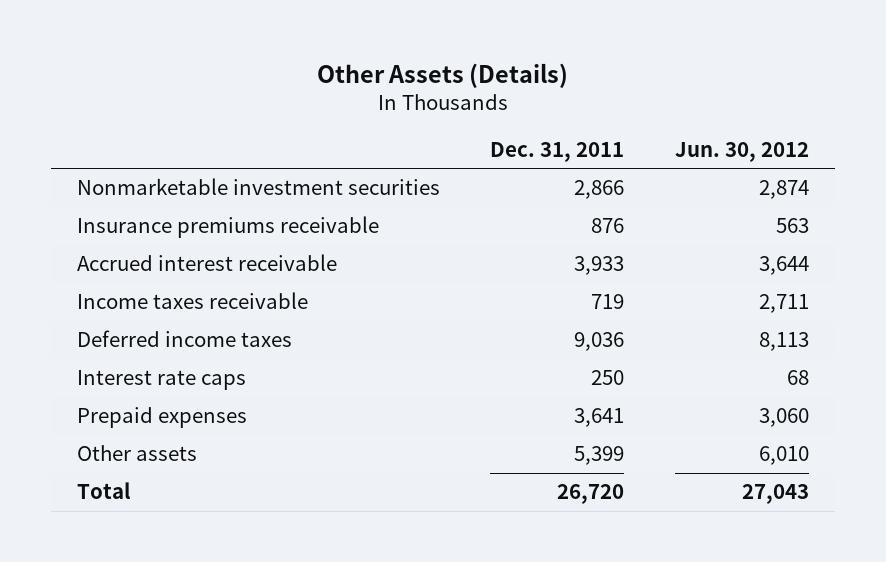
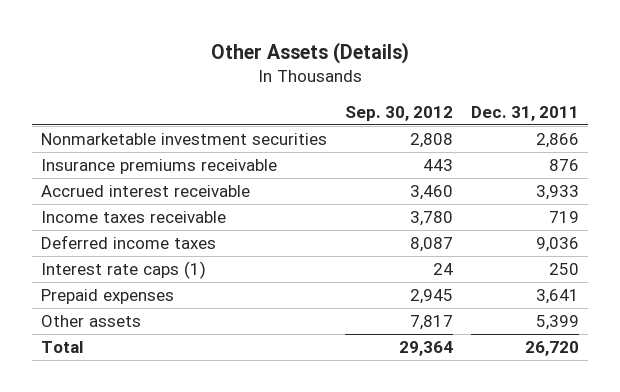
- | Dec. 31, 2011 | Jun. 30, 2012
+ | Sep. 30, 2012 | Dec. 31, 2011
- Interest rate caps | 250 | 68
+ Interest rate caps (1) | 24 | 250

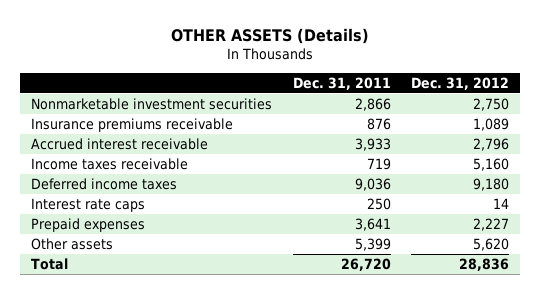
- Other Assets (Details)
+ OTHER ASSETS (Details)
- | Sep. 30, 2012 | Dec. 31, 2011
+ | Dec. 31, 2011 | Dec. 31, 2012
- Interest rate caps (1) | 24 | 250
+ Interest rate caps | 250 | 14

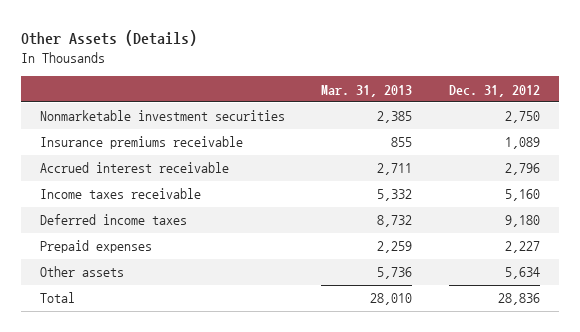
- OTHER ASSETS (Details)
+ Other Assets (Details)
- | Dec. 31, 2011 | Dec. 31, 2012
+ | Mar. 31, 2013 | Dec. 31, 2012
- Interest rate caps | 250 | 14
- Other assets | 5,399 | 5,620
+ Other assets | 5,736 | 5,634

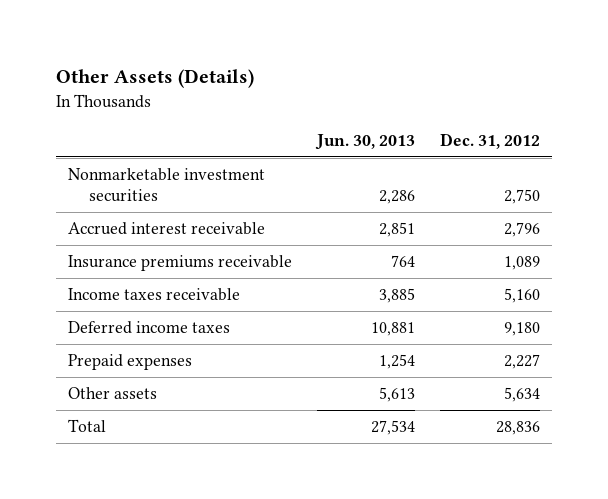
- | Mar. 31, 2013 | Dec. 31, 2012
+ | Jun. 30, 2013 | Dec. 31, 2012
moved down: Insurance premiums receivable | 764 | 1,089

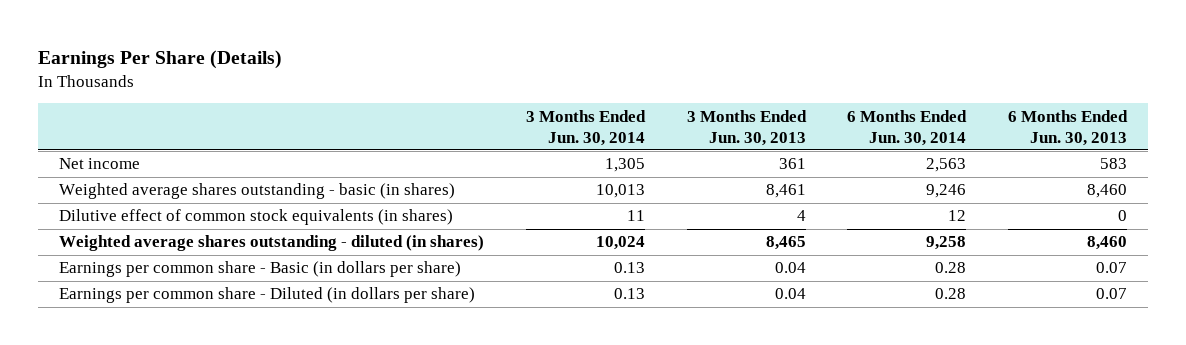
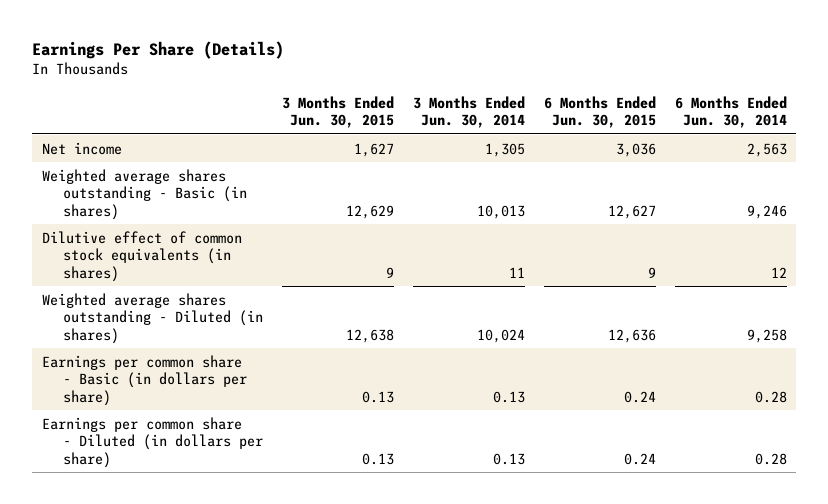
- | 3 Months Ended Jun. 30, 2014 | 3 Months Ended Jun. 30, 2013 | 6 Months Ended Jun. 30, 2014 | 6 Months Ended Jun. 30, 2013
+ | 3 Months Ended Jun. 30, 2015 | 3 Months Ended Jun. 30, 2014 | 6 Months Ended Jun. 30, 2015 | 6 Months Ended Jun. 30, 2014
- Weighted average shares outstanding - basic (in shares) | 10,013 | 8,461 | 9,246 | 8,460
+ Weighted average shares outstanding - Basic (in shares) | 12,629 | 10,013 | 12,627 | 9,246
- Weighted average shares outstanding - diluted (in shares) | 10,024 | 8,465 | 9,258 | 8,460
+ Weighted average shares outstanding - Diluted (in shares) | 12,638 | 10,024 | 12,636 | 9,258

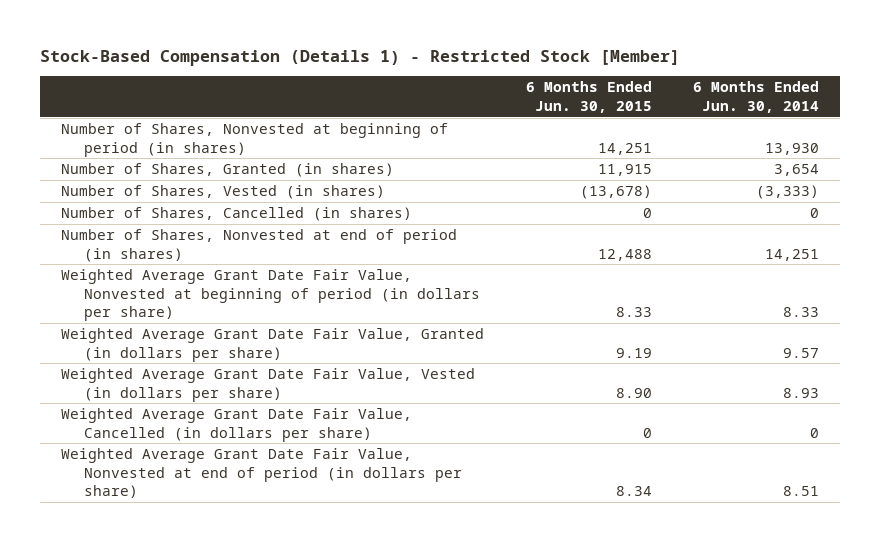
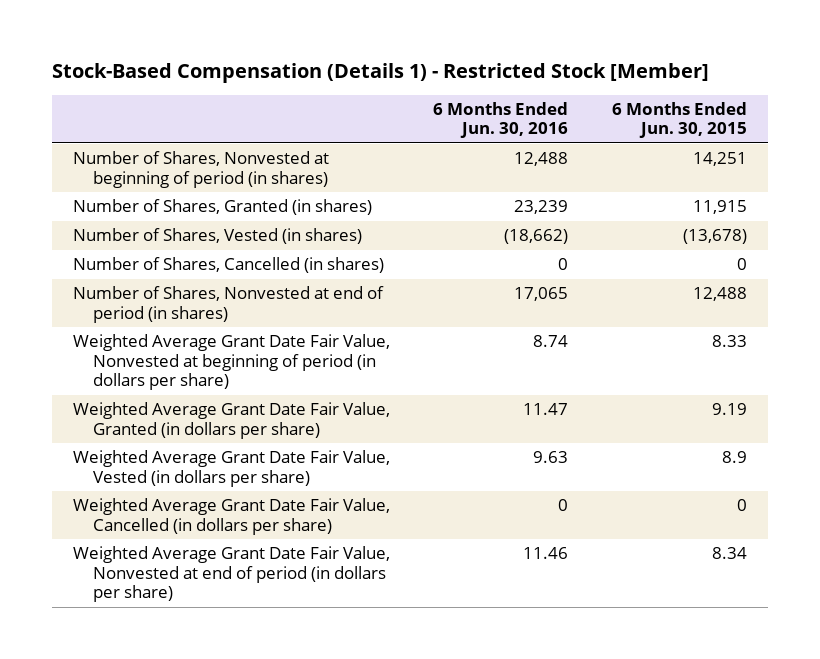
- | 6 Months Ended Jun. 30, 2015 | 6 Months Ended Jun. 30, 2014
+ | 6 Months Ended Jun. 30, 2016 | 6 Months Ended Jun. 30, 2015
- Weighted Average Grant Date Fair Value, Vested (in dollars per share) | 8.90 | 8.93
+ Weighted Average Grant Date Fair Value, Vested (in dollars per share) | 9.63 | 8.9

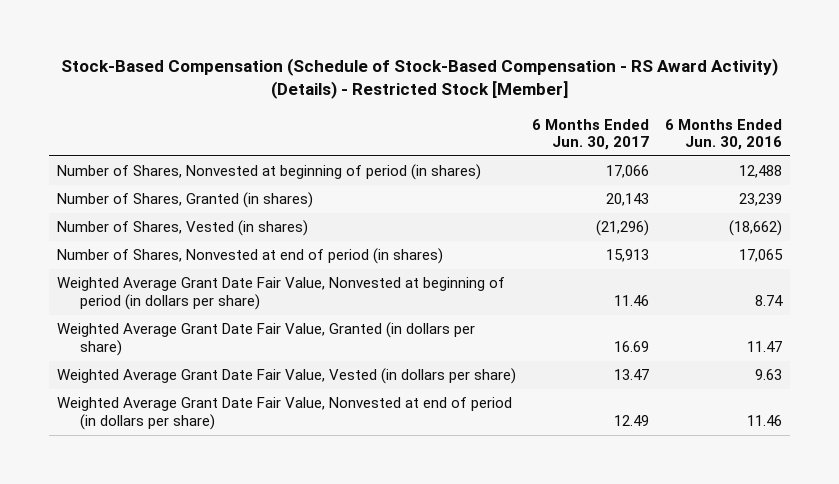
- Stock-Based Compensation (Details 1) - Restricted Stock [Member]
+ Stock-Based Compensation (Schedule of Stock-Based Compensation - RS Award Activity) (Details) - Restricted Stock [Member]
- | 6 Months Ended Jun. 30, 2016 | 6 Months Ended Jun. 30, 2015
+ | 6 Months Ended Jun. 30, 2017 | 6 Months Ended Jun. 30, 2016
- Number of Shares, Cancelled (in shares) | 0 | 0
- Weighted Average Grant Date Fair Value, Cancelled (in dollars per share) | 0 | 0

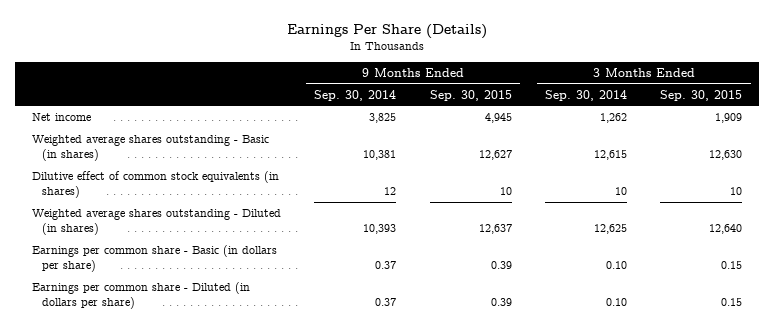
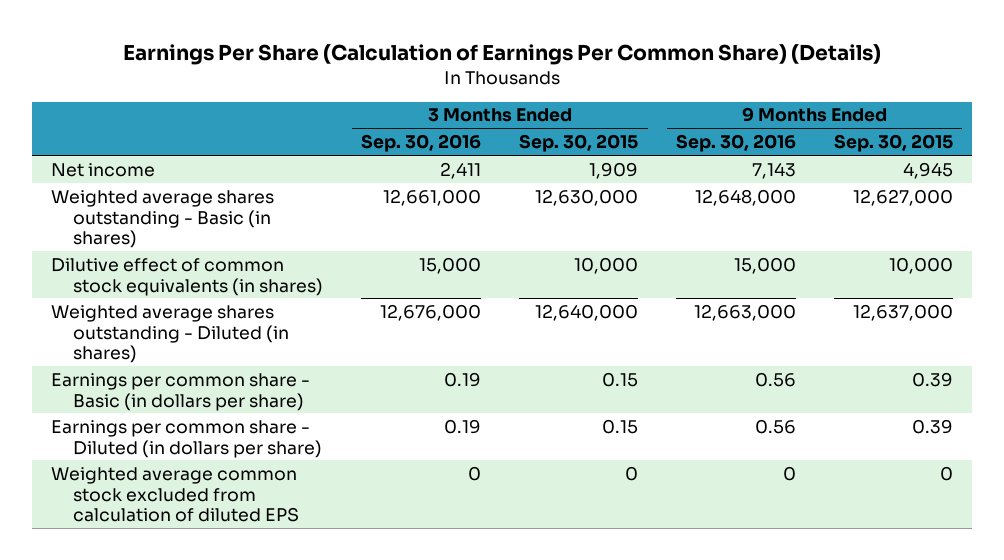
- Earnings Per Share (Details)
+ Earnings Per Share (Calculation of Earnings Per Common Share) (Details)
- | 9 Months Ended Sep. 30, 2014 | 9 Months Ended Sep. 30, 2015 | 3 Months Ended Sep. 30, 2014 | 3 Months Ended Sep. 30, 2015
+ | 3 Months Ended Sep. 30, 2016 | 3 Months Ended Sep. 30, 2015 | 9 Months Ended Sep. 30, 2016 | 9 Months Ended Sep. 30, 2015
- Weighted average shares outstanding - Basic (in shares) | 10,381 | 12,627 | 12,615 | 12,630
- Dilutive effect of common stock equivalents (in shares) | 12 | 10 | 10 | 10
- Weighted average shares outstanding - Diluted (in shares) | 10,393 | 12,637 | 12,625 | 12,640
+ Weighted average shares outstanding - Basic (in shares) | 12,661,000 | 12,630,000 | 12,648,000 | 12,627,000
+ Dilutive effect of common stock equivalents (in shares) | 15,000 | 10,000 | 15,000 | 10,000
+ Weighted average shares outstanding - Diluted (in shares) | 12,676,000 | 12,640,000 | 12,663,000 | 12,637,000
+ Weighted average common stock excluded from calculation of diluted EPS | 0 | 0 | 0 | 0

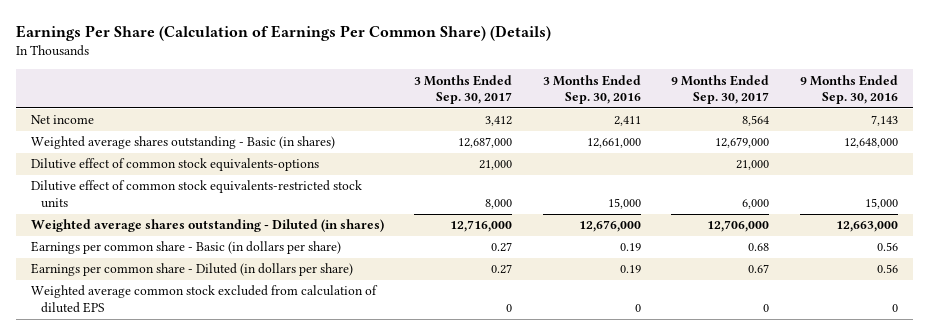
- | 3 Months Ended Sep. 30, 2016 | 3 Months Ended Sep. 30, 2015 | 9 Months Ended Sep. 30, 2016 | 9 Months Ended Sep. 30, 2015
+ | 3 Months Ended Sep. 30, 2017 | 3 Months Ended Sep. 30, 2016 | 9 Months Ended Sep. 30, 2017 | 9 Months Ended Sep. 30, 2016
- Dilutive effect of common stock equivalents (in shares) | 15,000 | 10,000 | 15,000 | 10,000
+ Dilutive effect of common stock equivalents-options | 21,000 | | 21,000 |
+ Dilutive effect of common stock equivalents-restricted stock units | 8,000 | 15,000 | 6,000 | 15,000

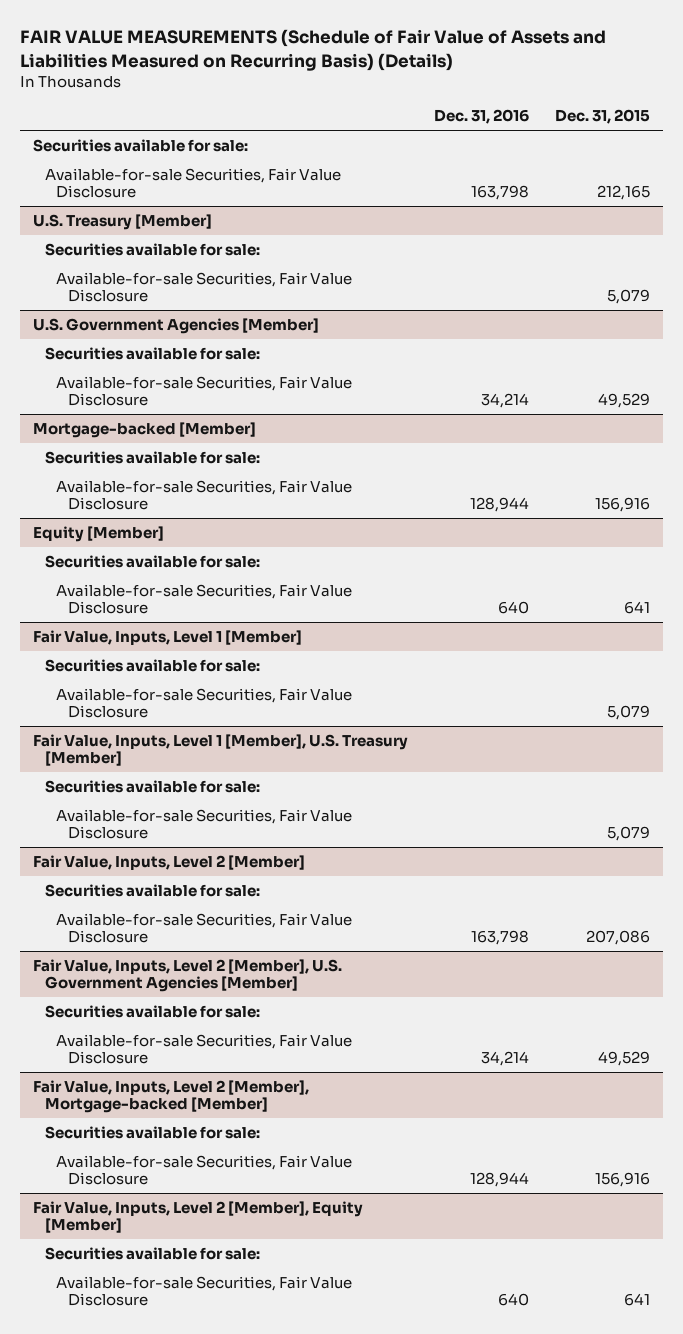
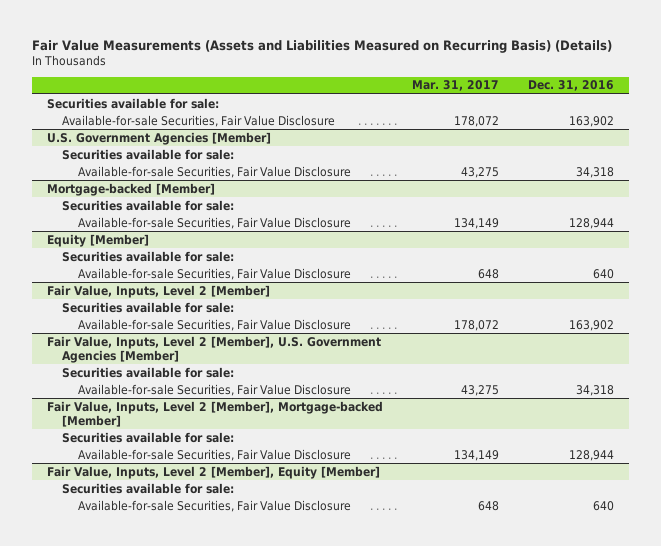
- FAIR VALUE MEASUREMENTS (Schedule of Fair Value of Assets and Liabilities Measured on Recurring Basis) (Details)
+ Fair Value Measurements (Assets and Liabilities Measured on Recurring Basis) (Details)
- | Dec. 31, 2016 | Dec. 31, 2015
+ | Mar. 31, 2017 | Dec. 31, 2016
- Available-for-sale Securities, Fair Value Disclosure | 163,798 | 212,165
- U.S. Treasury [Member]
- Securities available for sale:
- Available-for-sale Securities, Fair Value Disclosure | | 5,079
+ Available-for-sale Securities, Fair Value Disclosure | 178,072 | 163,902
@ U.S. Government Agencies [Member]
- Available-for-sale Securities, Fair Value Disclosure | 34,214 | 49,529
+ Available-for-sale Securities, Fair Value Disclosure | 43,275 | 34,318
- Fair Value, Inputs, Level 1 [Member]
- Securities available for sale:
- Available-for-sale Securities, Fair Value Disclosure | | 5,079
- Fair Value, Inputs, Level 1 [Member], U.S. Treasury [Member]
- Securities available for sale:
- Available-for-sale Securities, Fair Value Disclosure | | 5,079
@ Fair Value, Inputs, Level 2 [Member]
- Available-for-sale Securities, Fair Value Disclosure | 163,798 | 207,086
+ Available-for-sale Securities, Fair Value Disclosure | 178,072 | 163,902
@ Fair Value, Inputs, Level 2 [Member], U.S. Government Agencies [Member]
- Available-for-sale Securities, Fair Value Disclosure | 34,214 | 49,529
+ Available-for-sale Securities, Fair Value Disclosure | 43,275 | 34,318

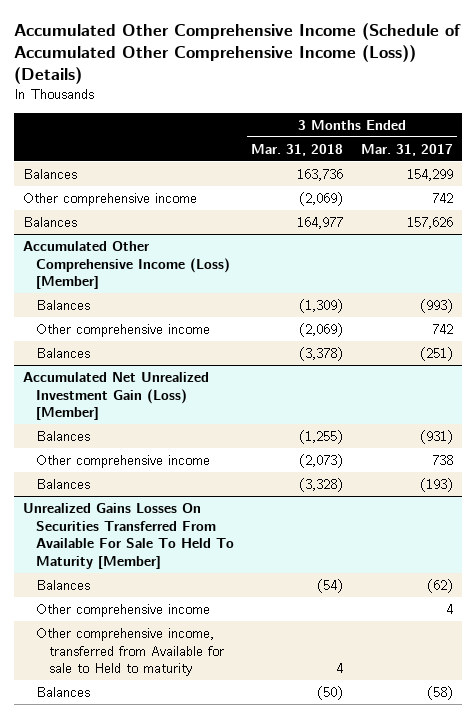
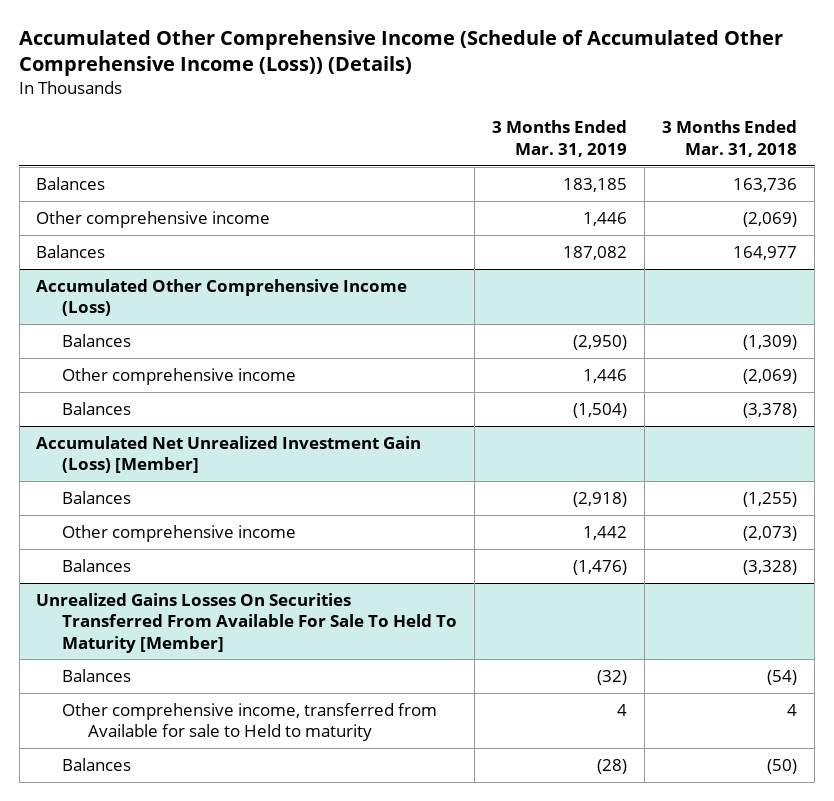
- | 3 Months Ended Mar. 31, 2018 | 3 Months Ended Mar. 31, 2017
+ | 3 Months Ended Mar. 31, 2019 | 3 Months Ended Mar. 31, 2018
- Accumulated Other Comprehensive Income (Loss) [Member]
+ Accumulated Other Comprehensive Income (Loss)
@ Unrealized Gains Losses On Securities Transferred From Available For Sale To Held To Maturity [Member]
- Other comprehensive income | | 4

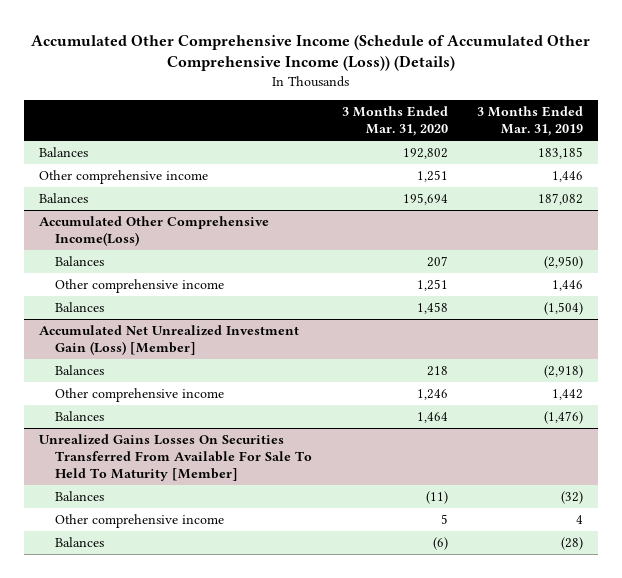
- | 3 Months Ended Mar. 31, 2019 | 3 Months Ended Mar. 31, 2018
+ | 3 Months Ended Mar. 31, 2020 | 3 Months Ended Mar. 31, 2019
- Accumulated Other Comprehensive Income (Loss)
+ Accumulated Other Comprehensive Income(Loss)
@ Unrealized Gains Losses On Securities Transferred From Available For Sale To Held To Maturity [Member]
- Other comprehensive income, transferred from Available for sale to Held to maturity | 4 | 4
+ Other comprehensive income | 5 | 4

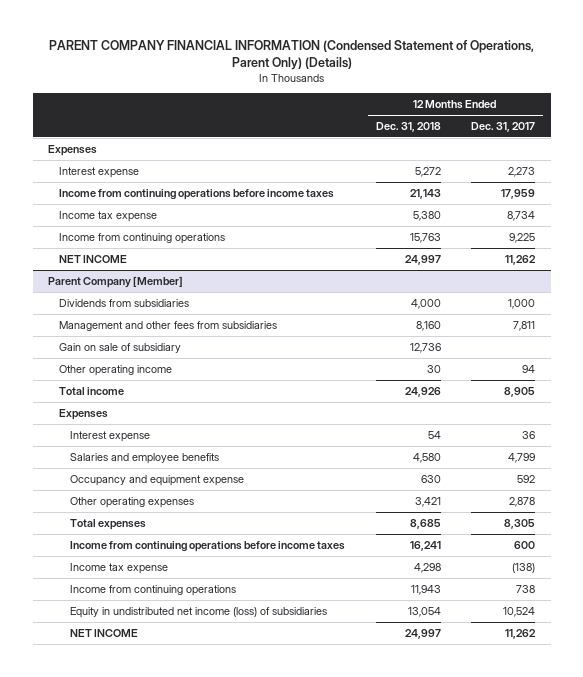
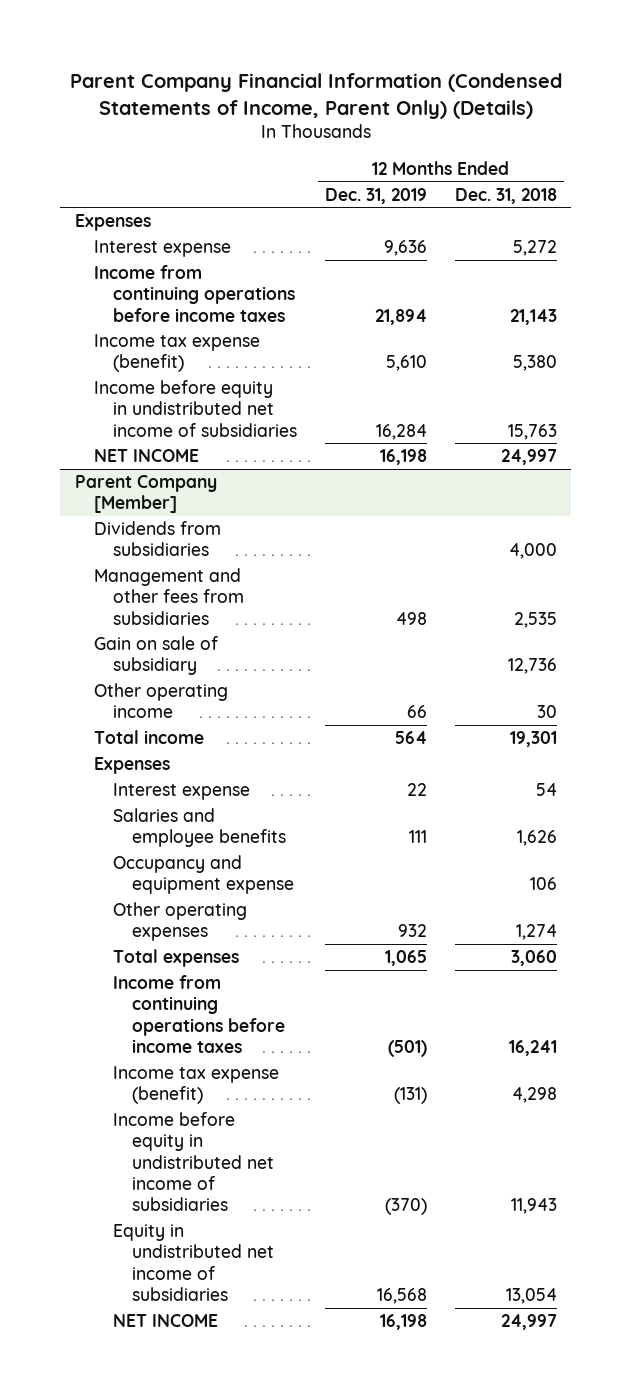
- PARENT COMPANY FINANCIAL INFORMATION (Condensed Statement of Operations, Parent Only) (Details)
+ Parent Company Financial Information (Condensed Statements of Income, Parent Only) (Details)
- | 12 Months Ended Dec. 31, 2018 | 12 Months Ended Dec. 31, 2017
+ | 12 Months Ended Dec. 31, 2019 | 12 Months Ended Dec. 31, 2018
- Income tax expense | 5,380 | 8,734
- Income from continuing operations | 15,763 | 9,225
+ Income tax expense (benefit) | 5,610 | 5,380
+ Income before equity in undistributed net income of subsidiaries | 16,284 | 15,763
@ Parent Company [Member]
- Management and other fees from subsidiaries | 8,160 | 7,811
+ Management and other fees from subsidiaries | 498 | 2,535
- Total income | 24,926 | 8,905
+ Total income | 564 | 19,301
- Salaries and employee benefits | 4,580 | 4,799
- Occupancy and equipment expense | 630 | 592
- Other operating expenses | 3,421 | 2,878
- Total expenses | 8,685 | 8,305
+ Salaries and employee benefits | 111 | 1,626
+ Occupancy and equipment expense | | 106
+ Other operating expenses | 932 | 1,274
+ Total expenses | 1,065 | 3,060
- Income tax expense | 4,298 | (138)
- Income from continuing operations | 11,943 | 738
- Equity in undistributed net income (loss) of subsidiaries | 13,054 | 10,524
+ Income tax expense (benefit) | (131) | 4,298
+ Income before equity in undistributed net income of subsidiaries | (370) | 11,943
+ Equity in undistributed net income of subsidiaries | 16,568 | 13,054

